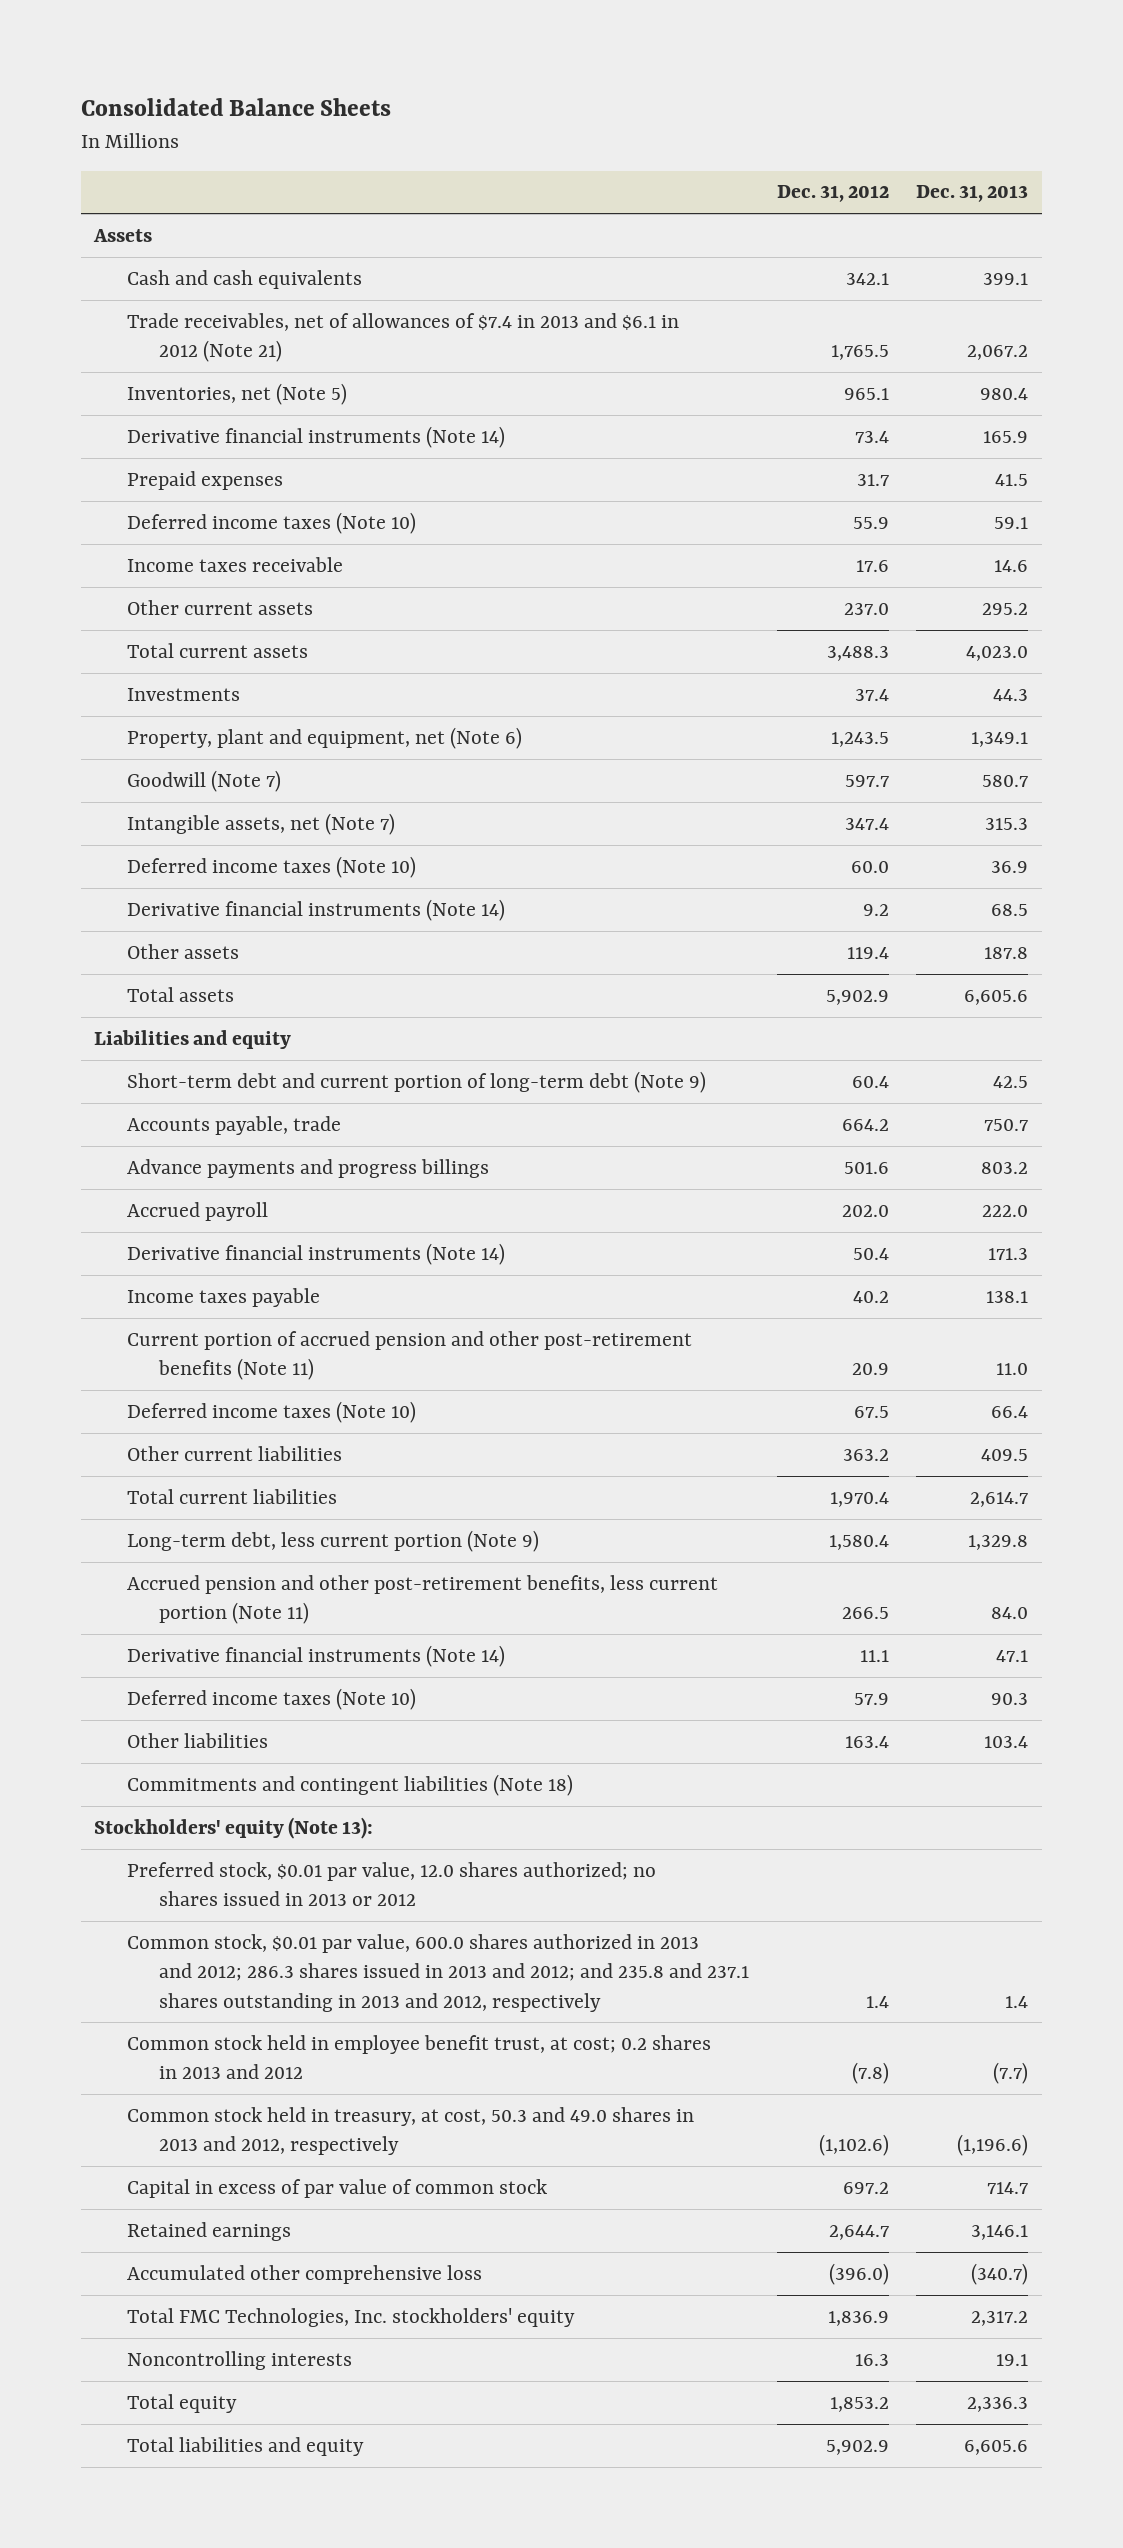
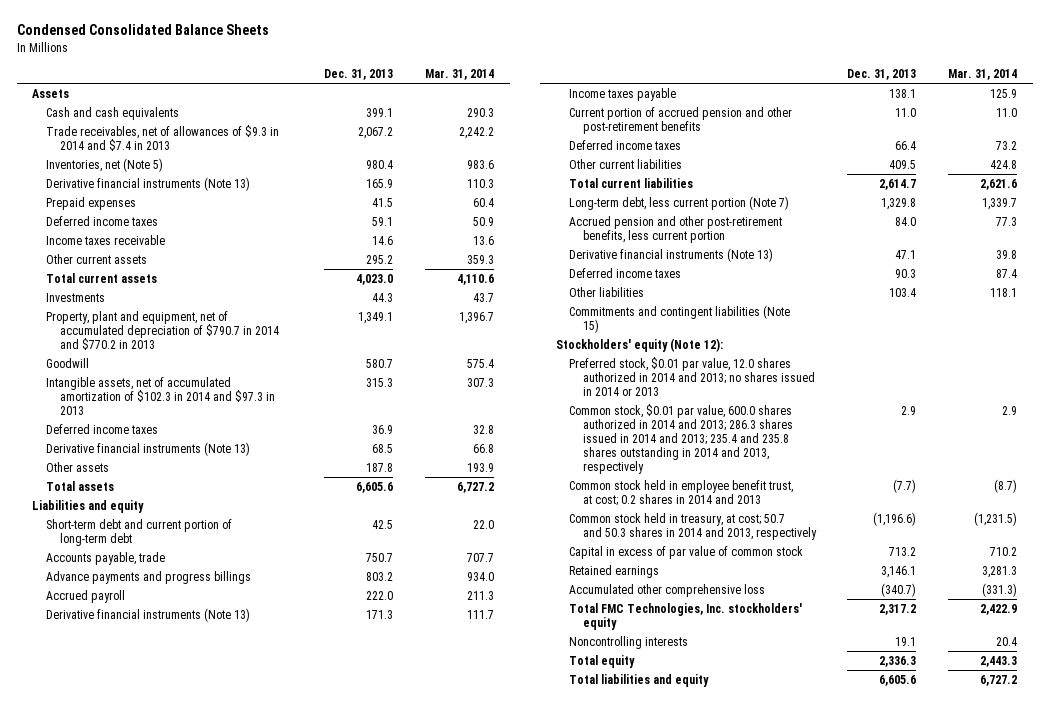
- Consolidated Balance Sheets
+ Condensed Consolidated Balance Sheets
- | Dec. 31, 2012 | Dec. 31, 2013
+ | Dec. 31, 2013 | Mar. 31, 2014
- Trade receivables, net of allowances of $7.4 in 2013 and $6.1 in 2012 (Note 21) | 1,765.5 | 2,067.2
+ Trade receivables, net of allowances of $9.3 in 2014 and $7.4 in 2013 | 2,067.2 | 2,242.2
- Derivative financial instruments (Note 14) | 73.4 | 165.9
+ Derivative financial instruments (Note 13) | 165.9 | 110.3
- Deferred income taxes (Note 10) | 55.9 | 59.1
+ Deferred income taxes | 59.1 | 50.9
- Property, plant and equipment, net (Note 6) | 1,243.5 | 1,349.1
- Goodwill (Note 7) | 597.7 | 580.7
- Intangible assets, net (Note 7) | 347.4 | 315.3
- Deferred income taxes (Note 10) | 60.0 | 36.9
- Derivative financial instruments (Note 14) | 9.2 | 68.5
+ Property, plant and equipment, net of accumulated depreciation of $790.7 in 2014 and $770.2 in 2013 | 1,349.1 | 1,396.7
+ Goodwill | 580.7 | 575.4
+ Intangible assets, net of accumulated amortization of $102.3 in 2014 and $97.3 in 2013 | 315.3 | 307.3
+ Deferred income taxes | 36.9 | 32.8
+ Derivative financial instruments (Note 13) | 68.5 | 66.8
- Short-term debt and current portion of long-term debt (Note 9) | 60.4 | 42.5
+ Short-term debt and current portion of long-term debt | 42.5 | 22.0
- Derivative financial instruments (Note 14) | 50.4 | 171.3
+ Derivative financial instruments (Note 13) | 171.3 | 111.7
- Current portion of accrued pension and other post-retirement benefits (Note 11) | 20.9 | 11.0
- Deferred income taxes (Note 10) | 67.5 | 66.4
+ Current portion of accrued pension and other post-retirement benefits | 11.0 | 11.0
+ Deferred income taxes | 66.4 | 73.2
- Long-term debt, less current portion (Note 9) | 1,580.4 | 1,329.8
- Accrued pension and other post-retirement benefits, less current portion (Note 11) | 266.5 | 84.0
- Derivative financial instruments (Note 14) | 11.1 | 47.1
- Deferred income taxes (Note 10) | 57.9 | 90.3
+ Long-term debt, less current portion (Note 7) | 1,329.8 | 1,339.7
+ Accrued pension and other post-retirement benefits, less current portion | 84.0 | 77.3
+ Derivative financial instruments (Note 13) | 47.1 | 39.8
+ Deferred income taxes | 90.3 | 87.4
- Commitments and contingent liabilities (Note 18)
- Stockholders' equity (Note 13):
- Preferred stock, $0.01 par value, 12.0 shares authorized; no shares issued in 2013 or 2012
- Common stock, $0.01 par value, 600.0 shares authorized in 2013 and 2012; 286.3 shares issued in 2013 and 2012; and 235.8 and 237.1 shares outstanding in 2013 and 2012, respectively | 1.4 | 1.4
- Common stock held in employee benefit trust, at cost; 0.2 shares in 2013 and 2012 | (7.8) | (7.7)
- Common stock held in treasury, at cost, 50.3 and 49.0 shares in 2013 and 2012, respectively | (1,102.6) | (1,196.6)
- Capital in excess of par value of common stock | 697.2 | 714.7
+ Commitments and contingent liabilities (Note 15)
+ Stockholders' equity (Note 12):
+ Preferred stock, $0.01 par value, 12.0 shares authorized in 2014 and 2013; no shares issued in 2014 or 2013
+ Common stock, $0.01 par value, 600.0 shares authorized in 2014 and 2013; 286.3 shares issued in 2014 and 2013; 235.4 and 235.8 shares outstanding in 2014 and 2013, respectively | 2.9 | 2.9
+ Common stock held in employee benefit trust, at cost; 0.2 shares in 2014 and 2013 | (7.7) | (8.7)
+ Common stock held in treasury, at cost; 50.7 and 50.3 shares in 2014 and 2013, respectively | (1,196.6) | (1,231.5)
+ Capital in excess of par value of common stock | 713.2 | 710.2

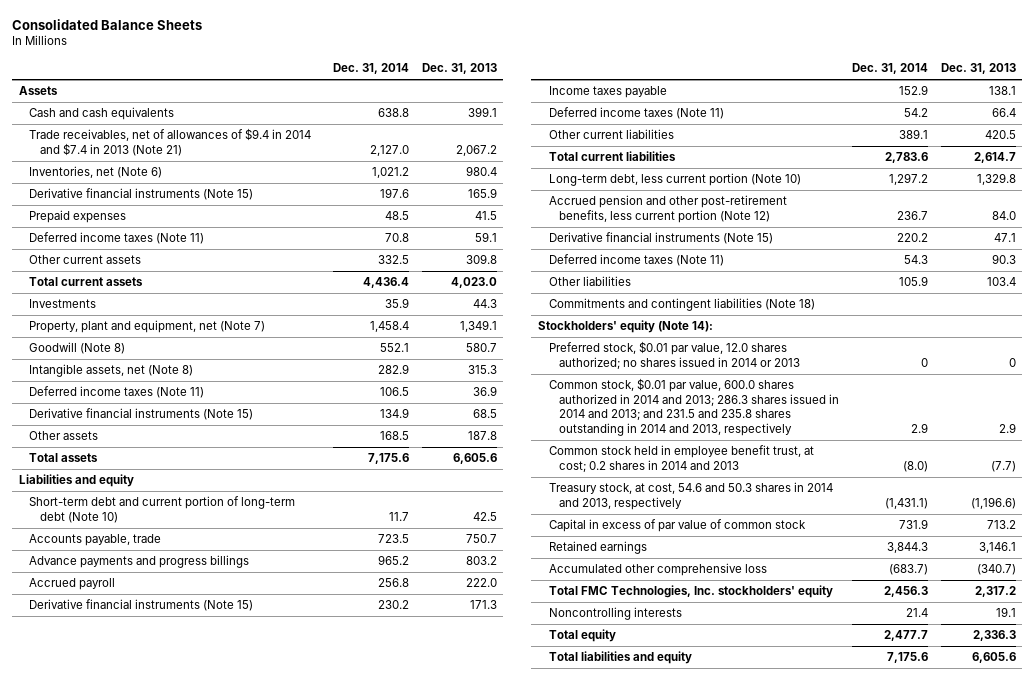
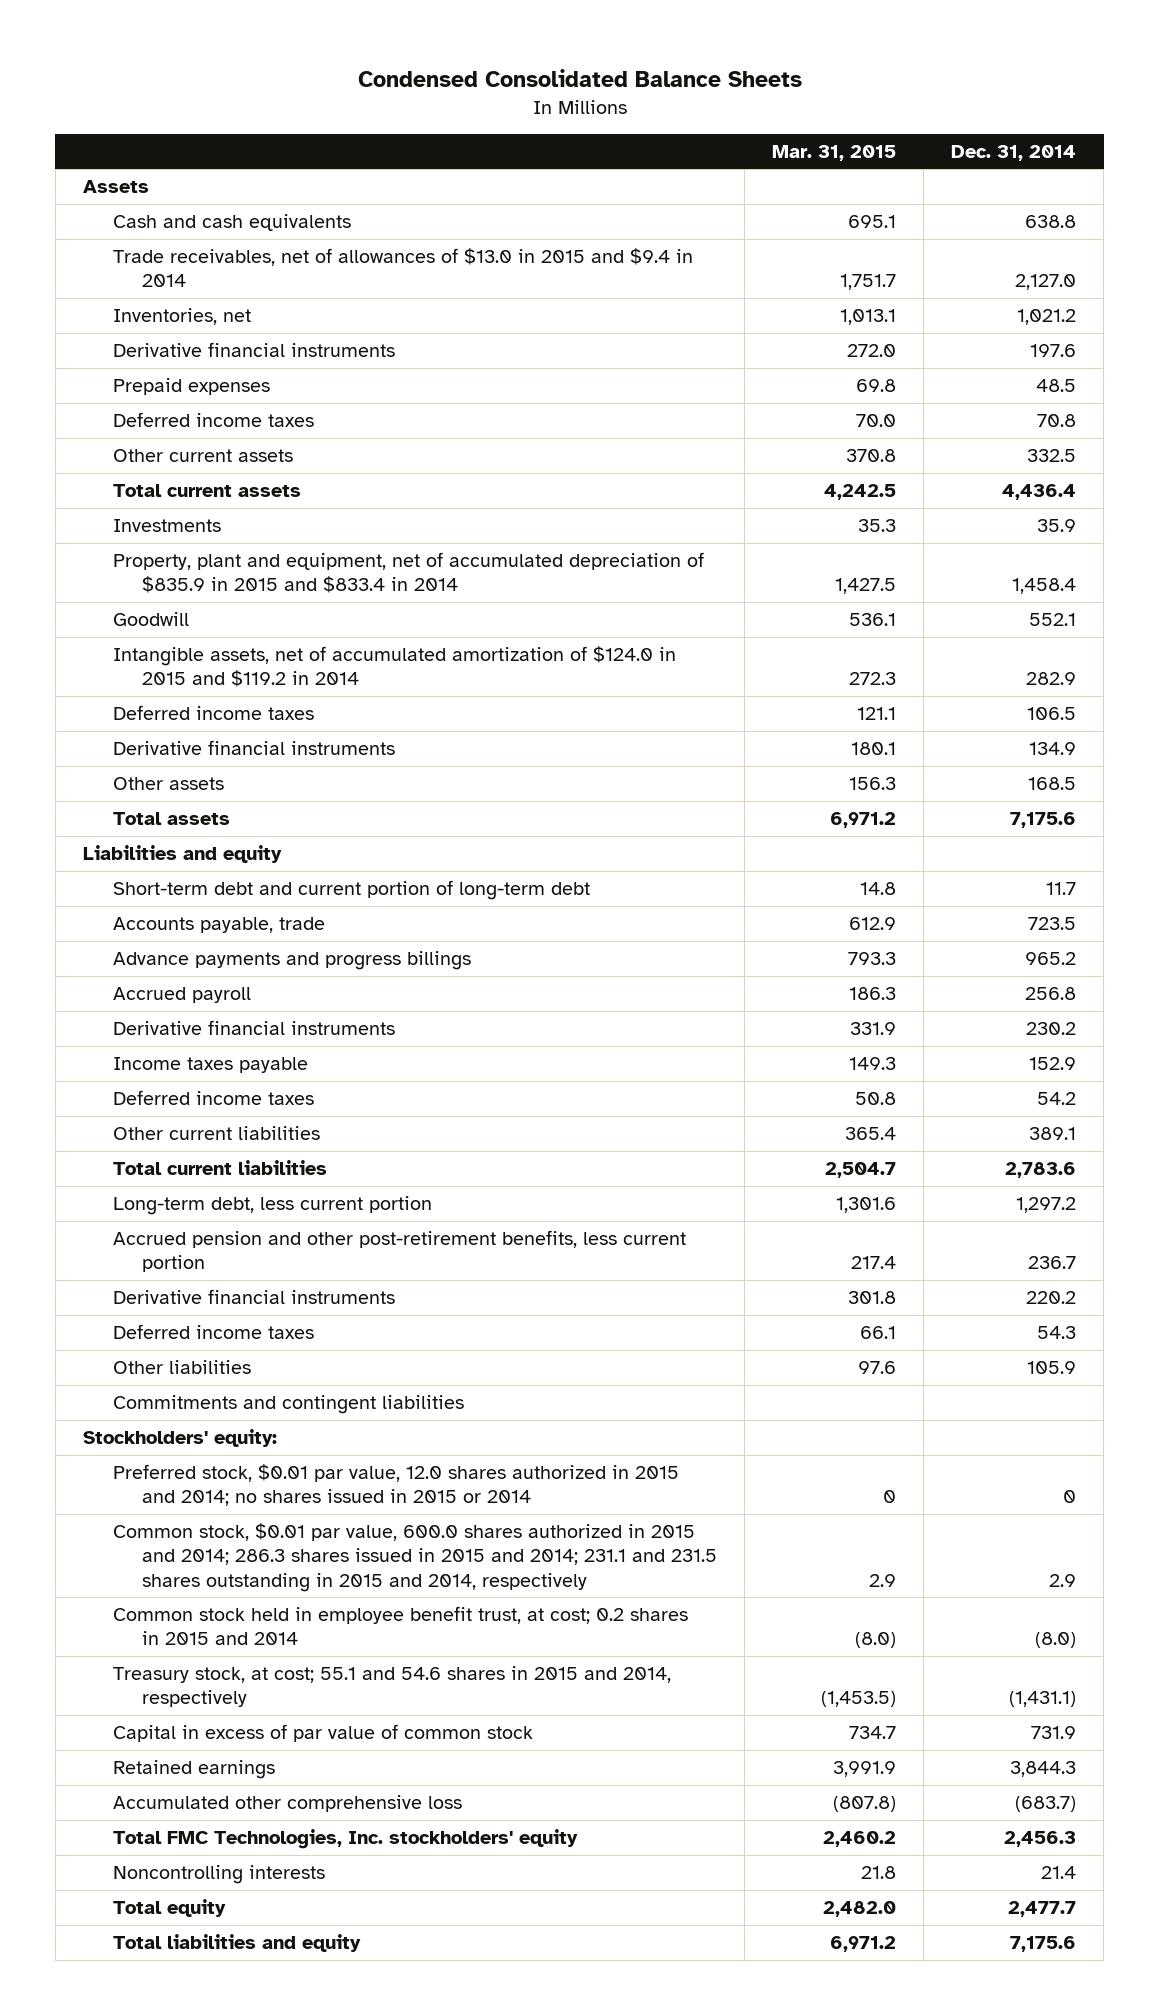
- Consolidated Balance Sheets
+ Condensed Consolidated Balance Sheets
- | Dec. 31, 2014 | Dec. 31, 2013
+ | Mar. 31, 2015 | Dec. 31, 2014
- Trade receivables, net of allowances of $9.4 in 2014 and $7.4 in 2013 (Note 21) | 2,127.0 | 2,067.2
- Inventories, net (Note 6) | 1,021.2 | 980.4
- Derivative financial instruments (Note 15) | 197.6 | 165.9
+ Trade receivables, net of allowances of $13.0 in 2015 and $9.4 in 2014 | 1,751.7 | 2,127.0
+ Inventories, net | 1,013.1 | 1,021.2
+ Derivative financial instruments | 272.0 | 197.6
- Deferred income taxes (Note 11) | 70.8 | 59.1
+ Deferred income taxes | 70.0 | 70.8
- Property, plant and equipment, net (Note 7) | 1,458.4 | 1,349.1
- Goodwill (Note 8) | 552.1 | 580.7
- Intangible assets, net (Note 8) | 282.9 | 315.3
- Deferred income taxes (Note 11) | 106.5 | 36.9
- Derivative financial instruments (Note 15) | 134.9 | 68.5
+ Property, plant and equipment, net of accumulated depreciation of $835.9 in 2015 and $833.4 in 2014 | 1,427.5 | 1,458.4
+ Goodwill | 536.1 | 552.1
+ Intangible assets, net of accumulated amortization of $124.0 in 2015 and $119.2 in 2014 | 272.3 | 282.9
+ Deferred income taxes | 121.1 | 106.5
+ Derivative financial instruments | 180.1 | 134.9
- Short-term debt and current portion of long-term debt (Note 10) | 11.7 | 42.5
+ Short-term debt and current portion of long-term debt | 14.8 | 11.7
- Derivative financial instruments (Note 15) | 230.2 | 171.3
+ Derivative financial instruments | 331.9 | 230.2
- Deferred income taxes (Note 11) | 54.2 | 66.4
+ Deferred income taxes | 50.8 | 54.2
- Long-term debt, less current portion (Note 10) | 1,297.2 | 1,329.8
- Accrued pension and other post-retirement benefits, less current portion (Note 12) | 236.7 | 84.0
- Derivative financial instruments (Note 15) | 220.2 | 47.1
- Deferred income taxes (Note 11) | 54.3 | 90.3
+ Long-term debt, less current portion | 1,301.6 | 1,297.2
+ Accrued pension and other post-retirement benefits, less current portion | 217.4 | 236.7
+ Derivative financial instruments | 301.8 | 220.2
+ Deferred income taxes | 66.1 | 54.3
- Commitments and contingent liabilities (Note 18)
- Stockholders' equity (Note 14):
- Preferred stock, $0.01 par value, 12.0 shares authorized; no shares issued in 2014 or 2013 | 0 | 0
- Common stock, $0.01 par value, 600.0 shares authorized in 2014 and 2013; 286.3 shares issued in 2014 and 2013; and 231.5 and 235.8 shares outstanding in 2014 and 2013, respectively | 2.9 | 2.9
- Common stock held in employee benefit trust, at cost; 0.2 shares in 2014 and 2013 | (8.0) | (7.7)
- Treasury stock, at cost, 54.6 and 50.3 shares in 2014 and 2013, respectively | (1,431.1) | (1,196.6)
+ Commitments and contingent liabilities
+ Stockholders' equity:
+ Preferred stock, $0.01 par value, 12.0 shares authorized in 2015 and 2014; no shares issued in 2015 or 2014 | 0 | 0
+ Common stock, $0.01 par value, 600.0 shares authorized in 2015 and 2014; 286.3 shares issued in 2015 and 2014; 231.1 and 231.5 shares outstanding in 2015 and 2014, respectively | 2.9 | 2.9
+ Common stock held in employee benefit trust, at cost; 0.2 shares in 2015 and 2014 | (8.0) | (8.0)
+ Treasury stock, at cost; 55.1 and 54.6 shares in 2015 and 2014, respectively | (1,453.5) | (1,431.1)

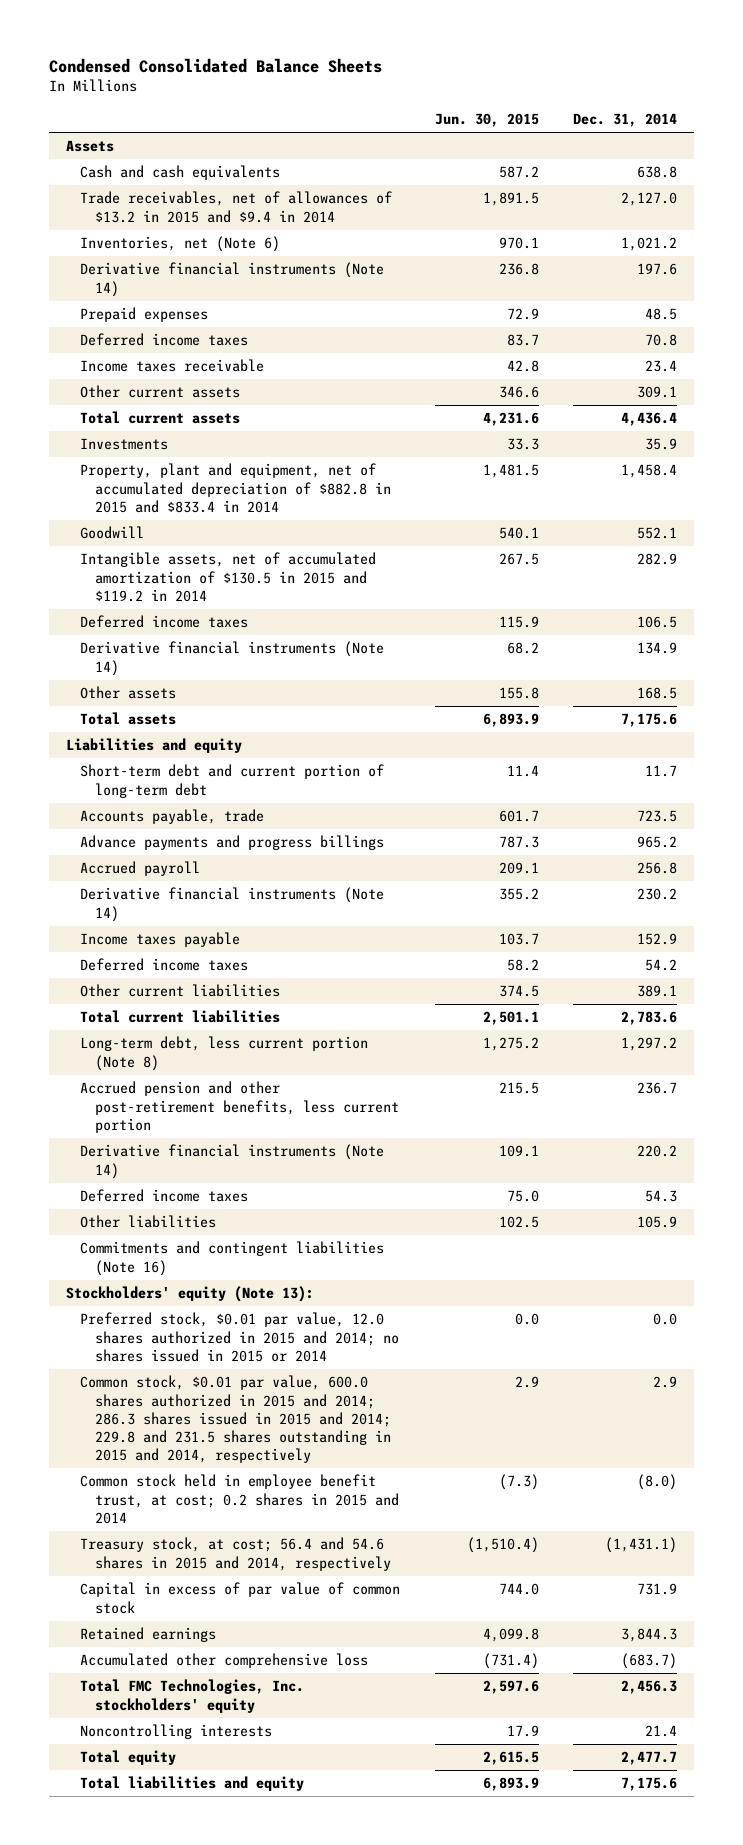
- | Mar. 31, 2015 | Dec. 31, 2014
+ | Jun. 30, 2015 | Dec. 31, 2014
- Trade receivables, net of allowances of $13.0 in 2015 and $9.4 in 2014 | 1,751.7 | 2,127.0
- Inventories, net | 1,013.1 | 1,021.2
- Derivative financial instruments | 272.0 | 197.6
+ Trade receivables, net of allowances of $13.2 in 2015 and $9.4 in 2014 | 1,891.5 | 2,127.0
+ Inventories, net (Note 6) | 970.1 | 1,021.2
+ Derivative financial instruments (Note 14) | 236.8 | 197.6
- Other current assets | 370.8 | 332.5
+ Income taxes receivable | 42.8 | 23.4
+ Other current assets | 346.6 | 309.1
- Property, plant and equipment, net of accumulated depreciation of $835.9 in 2015 and $833.4 in 2014 | 1,427.5 | 1,458.4
+ Property, plant and equipment, net of accumulated depreciation of $882.8 in 2015 and $833.4 in 2014 | 1,481.5 | 1,458.4
- Intangible assets, net of accumulated amortization of $124.0 in 2015 and $119.2 in 2014 | 272.3 | 282.9
+ Intangible assets, net of accumulated amortization of $130.5 in 2015 and $119.2 in 2014 | 267.5 | 282.9
- Derivative financial instruments | 180.1 | 134.9
+ Derivative financial instruments (Note 14) | 68.2 | 134.9
- Derivative financial instruments | 331.9 | 230.2
+ Derivative financial instruments (Note 14) | 355.2 | 230.2
- Long-term debt, less current portion | 1,301.6 | 1,297.2
+ Long-term debt, less current portion (Note 8) | 1,275.2 | 1,297.2
- Derivative financial instruments | 301.8 | 220.2
+ Derivative financial instruments (Note 14) | 109.1 | 220.2
- Commitments and contingent liabilities
- Stockholders' equity:
- Preferred stock, $0.01 par value, 12.0 shares authorized in 2015 and 2014; no shares issued in 2015 or 2014 | 0 | 0
- Common stock, $0.01 par value, 600.0 shares authorized in 2015 and 2014; 286.3 shares issued in 2015 and 2014; 231.1 and 231.5 shares outstanding in 2015 and 2014, respectively | 2.9 | 2.9
+ Commitments and contingent liabilities (Note 16)
+ Stockholders' equity (Note 13):
+ Preferred stock, $0.01 par value, 12.0 shares authorized in 2015 and 2014; no shares issued in 2015 or 2014 | 0.0 | 0.0
+ Common stock, $0.01 par value, 600.0 shares authorized in 2015 and 2014; 286.3 shares issued in 2015 and 2014; 229.8 and 231.5 shares outstanding in 2015 and 2014, respectively | 2.9 | 2.9
- Treasury stock, at cost; 55.1 and 54.6 shares in 2015 and 2014, respectively | (1,453.5) | (1,431.1)
+ Treasury stock, at cost; 56.4 and 54.6 shares in 2015 and 2014, respectively | (1,510.4) | (1,431.1)

